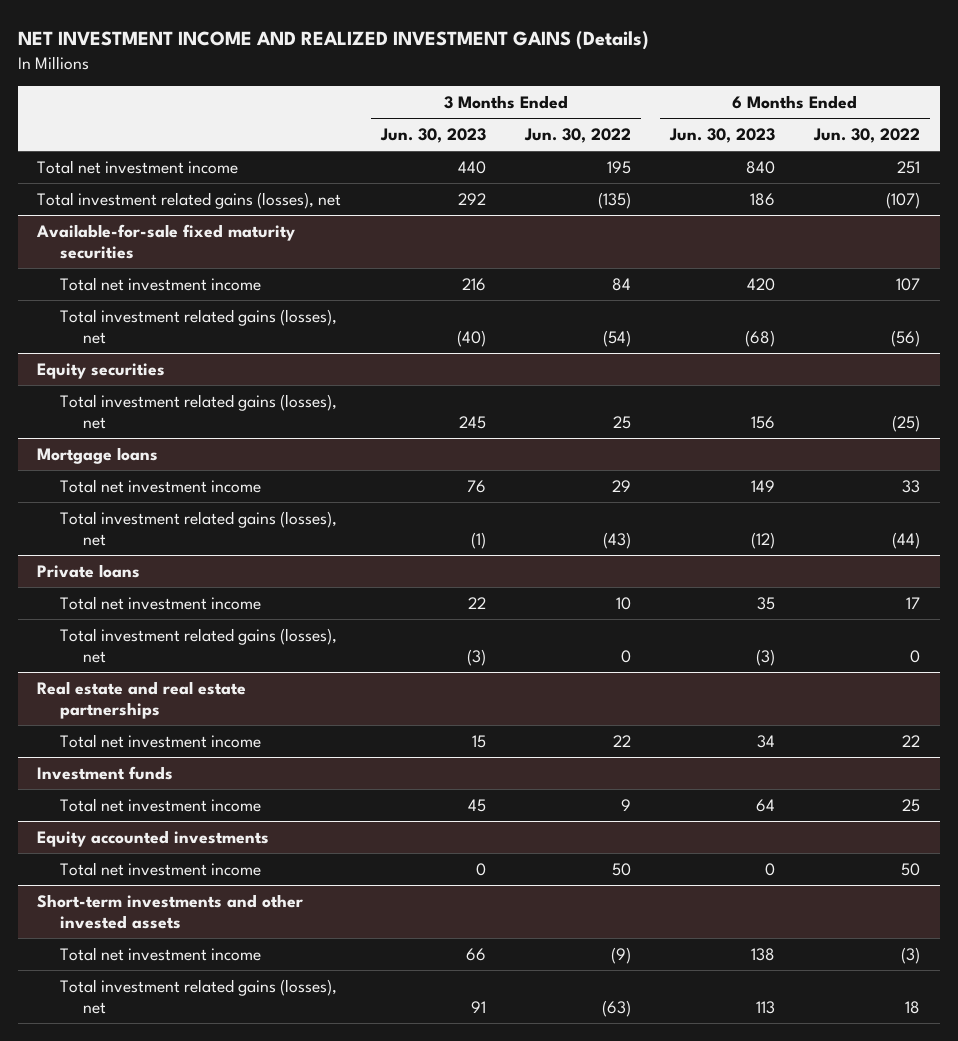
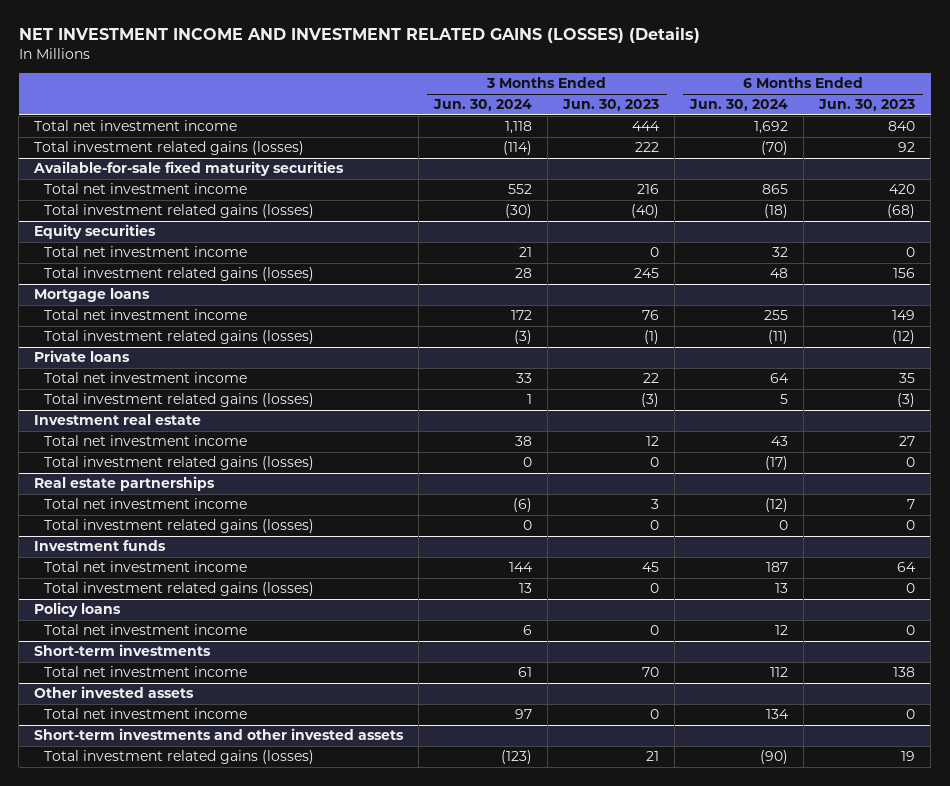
- NET INVESTMENT INCOME AND REALIZED INVESTMENT GAINS (Details)
+ NET INVESTMENT INCOME AND INVESTMENT RELATED GAINS (LOSSES) (Details)
- | 3 Months Ended Jun. 30, 2023 | 3 Months Ended Jun. 30, 2022 | 6 Months Ended Jun. 30, 2023 | 6 Months Ended Jun. 30, 2022
+ | 3 Months Ended Jun. 30, 2024 | 3 Months Ended Jun. 30, 2023 | 6 Months Ended Jun. 30, 2024 | 6 Months Ended Jun. 30, 2023
- Total net investment income | 440 | 195 | 840 | 251
- Total investment related gains (losses), net | 292 | (135) | 186 | (107)
+ Total net investment income | 1,118 | 444 | 1,692 | 840
+ Total investment related gains (losses) | (114) | 222 | (70) | 92
@ Available-for-sale fixed maturity securities
- Total investment related gains (losses), net | (40) | (54) | (68) | (56)
+ Total investment related gains (losses) | (30) | (40) | (18) | (68)
@ Equity securities
- Total investment related gains (losses), net | 245 | 25 | 156 | (25)
+ Total net investment income | 21 | 0 | 32 | 0
+ Total investment related gains (losses) | 28 | 245 | 48 | 156
@ Mortgage loans
- Total investment related gains (losses), net | (1) | (43) | (12) | (44)
+ Total investment related gains (losses) | (3) | (1) | (11) | (12)
@ Private loans
- Total investment related gains (losses), net | (3) | 0 | (3) | 0
- Real estate and real estate partnerships
- Total net investment income | 15 | 22 | 34 | 22
@ Private loans
+ Total investment related gains (losses) | 1 | (3) | 5 | (3)
+ Investment real estate
+ Total net investment income | 38 | 12 | 43 | 27
+ Total investment related gains (losses) | 0 | 0 | (17) | 0
+ Real estate partnerships
+ Total net investment income | (6) | 3 | (12) | 7
+ Total investment related gains (losses) | 0 | 0 | 0 | 0
- Equity accounted investments
@ Investment funds
+ Total investment related gains (losses) | 13 | 0 | 13 | 0
+ Policy loans
+ Short-term investments
+ Total net investment income | 61 | 70 | 112 | 138
+ Other invested assets
+ Total net investment income | 97 | 0 | 134 | 0
@ Short-term investments and other invested assets
- Total net investment income | 66 | (9) | 138 | (3)
- Total investment related gains (losses), net | 91 | (63) | 113 | 18
+ Total investment related gains (losses) | (123) | 21 | (90) | 19

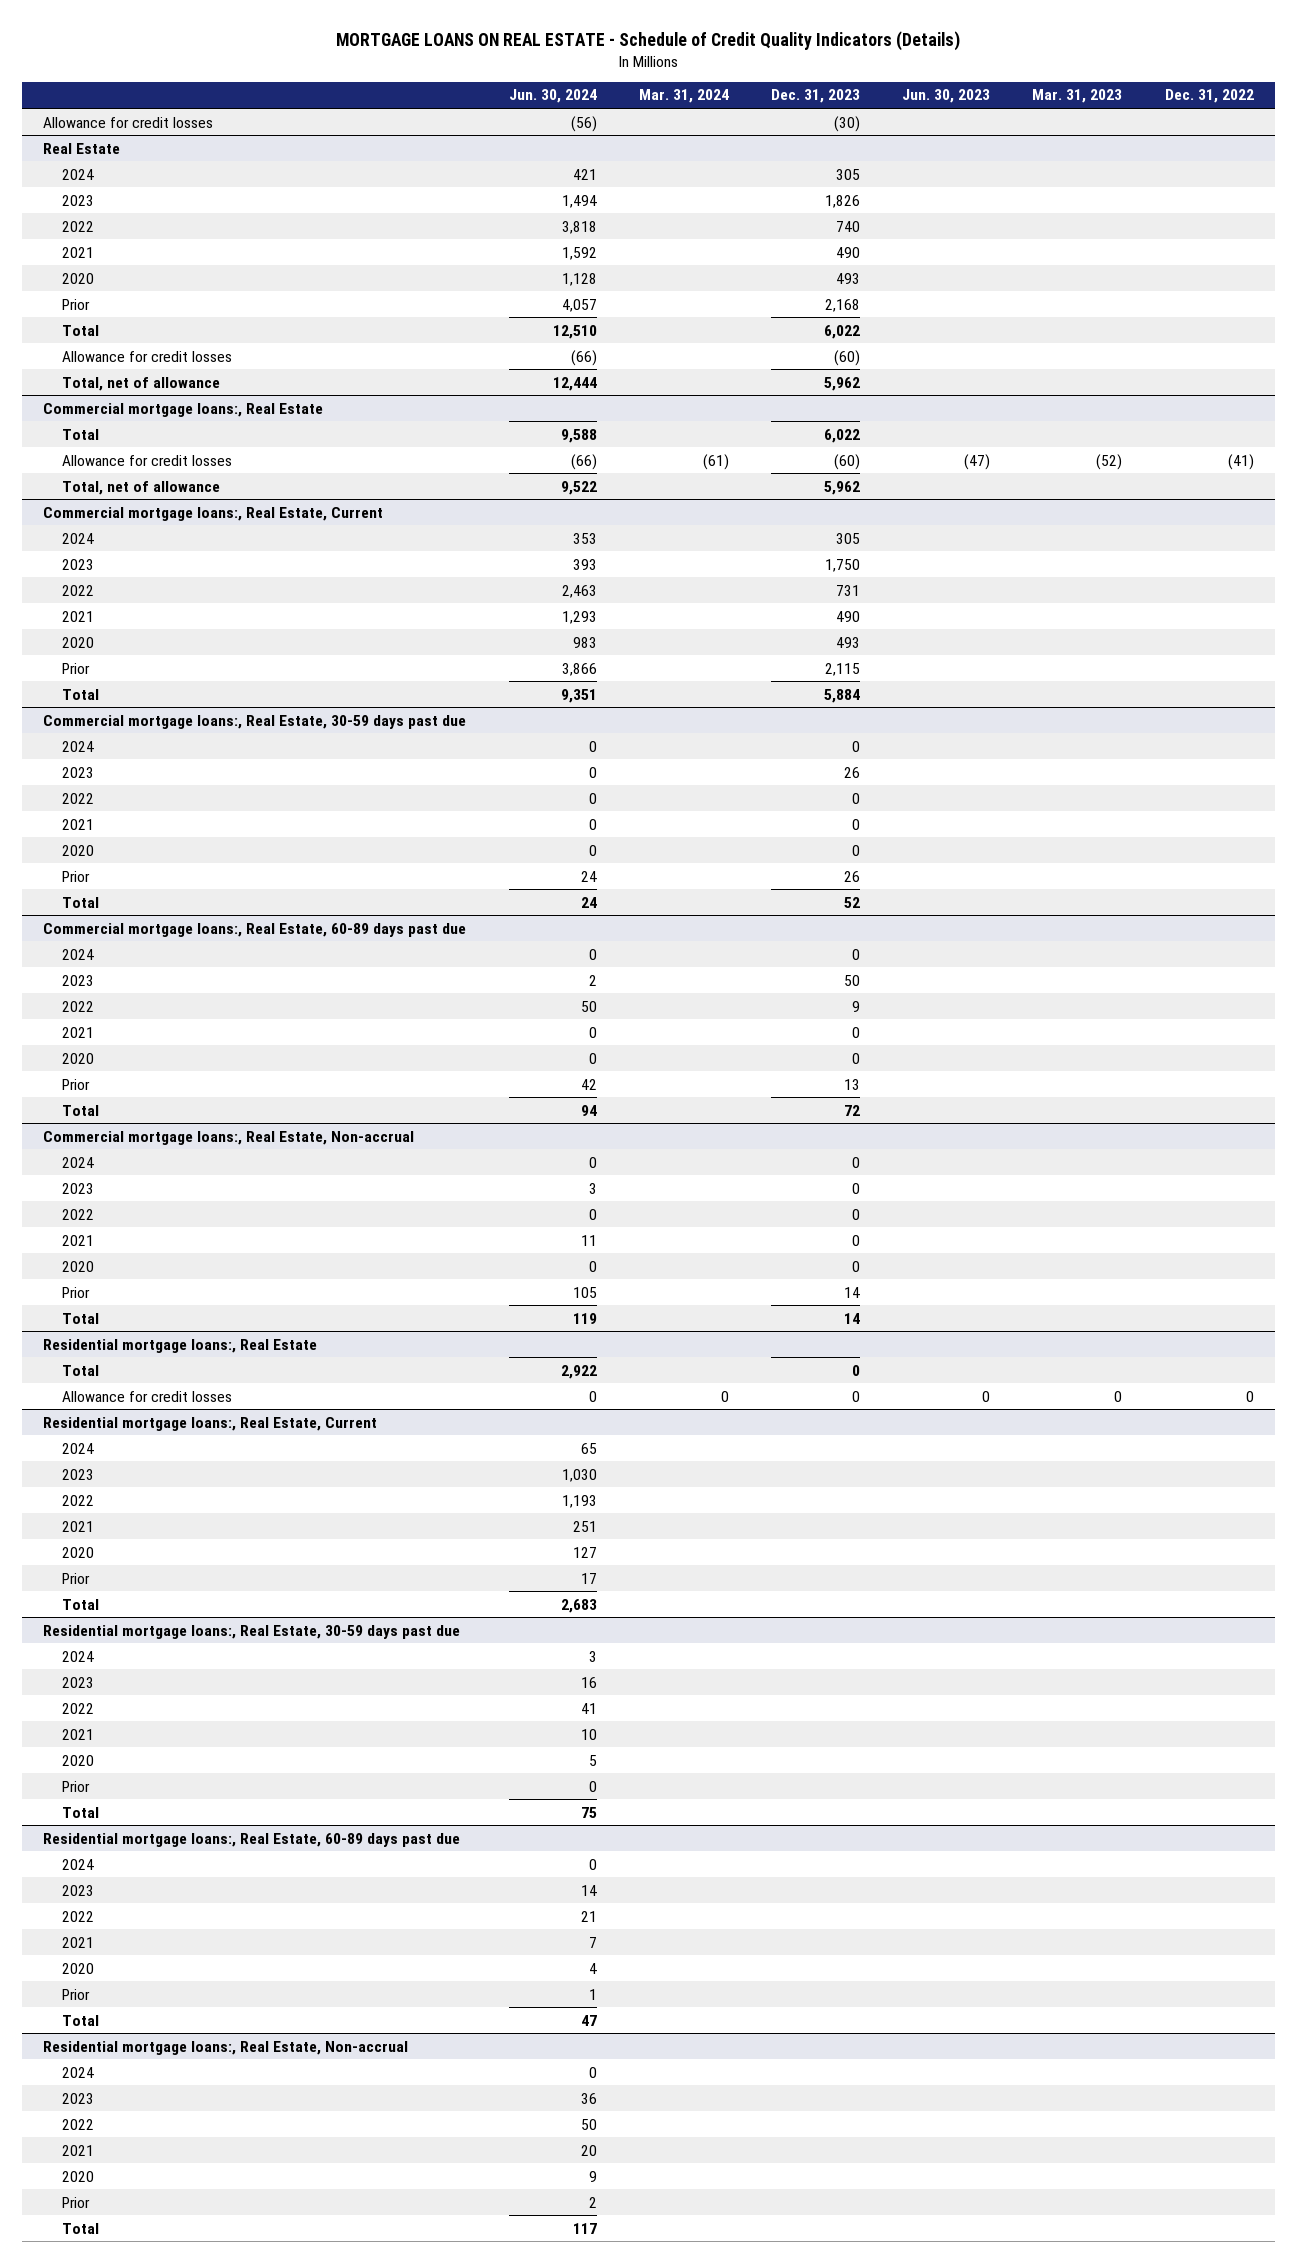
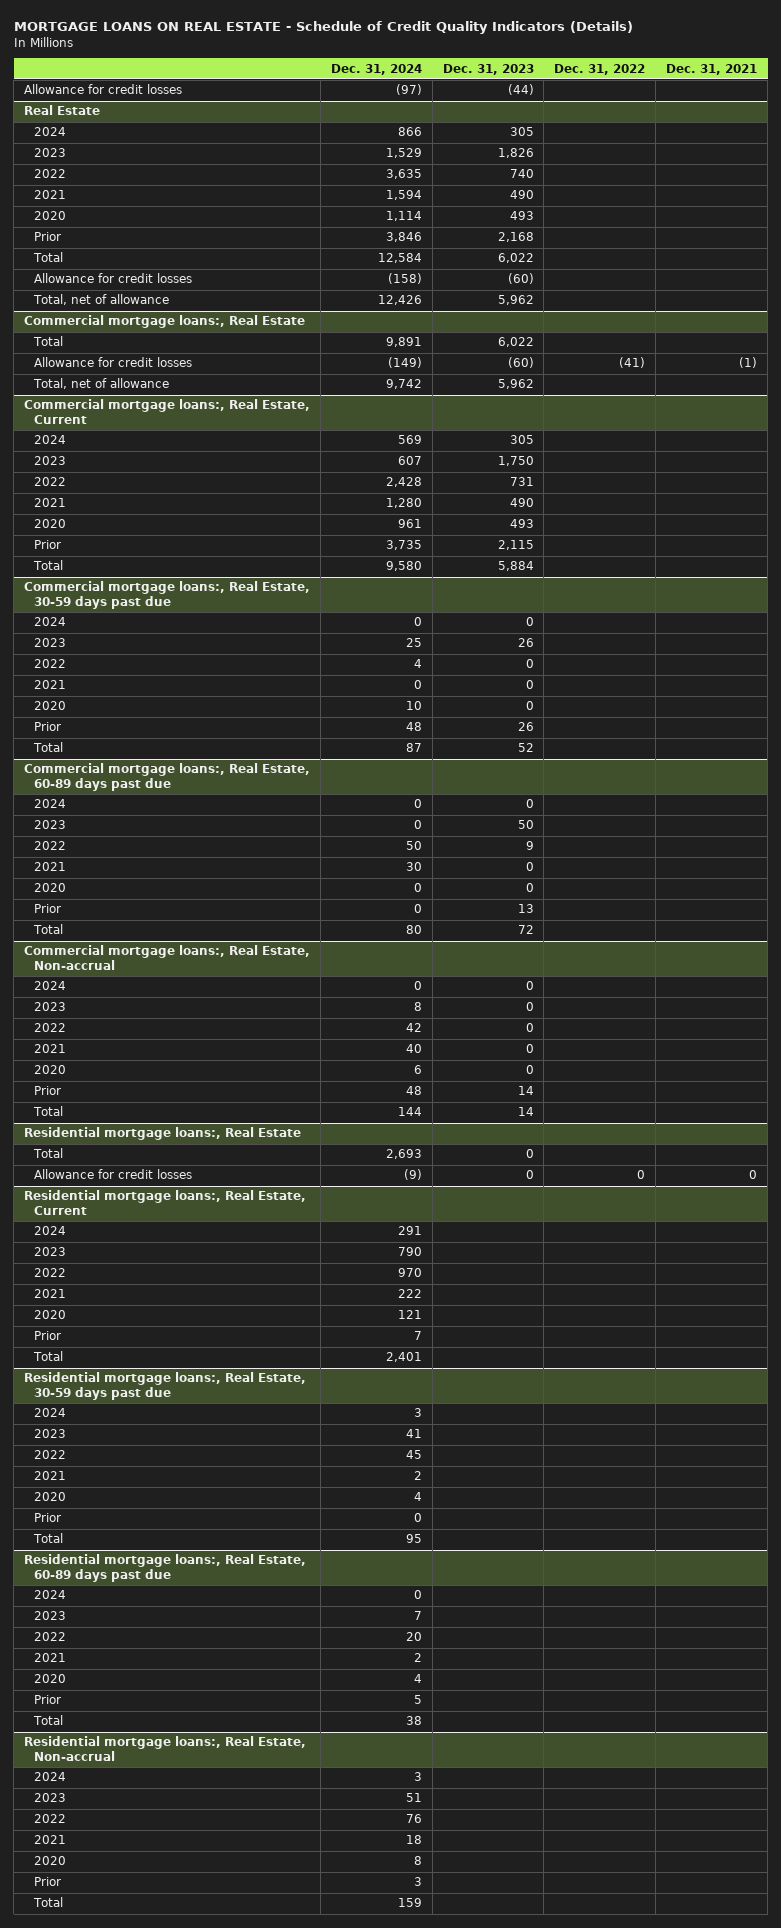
- | Jun. 30, 2024 | Mar. 31, 2024 | Dec. 31, 2023 | Jun. 30, 2023 | Mar. 31, 2023 | Dec. 31, 2022
+ | Dec. 31, 2024 | Dec. 31, 2023 | Dec. 31, 2022 | Dec. 31, 2021
- Allowance for credit losses | (56) | | (30) | | |
+ Allowance for credit losses | (97) | (44) | |

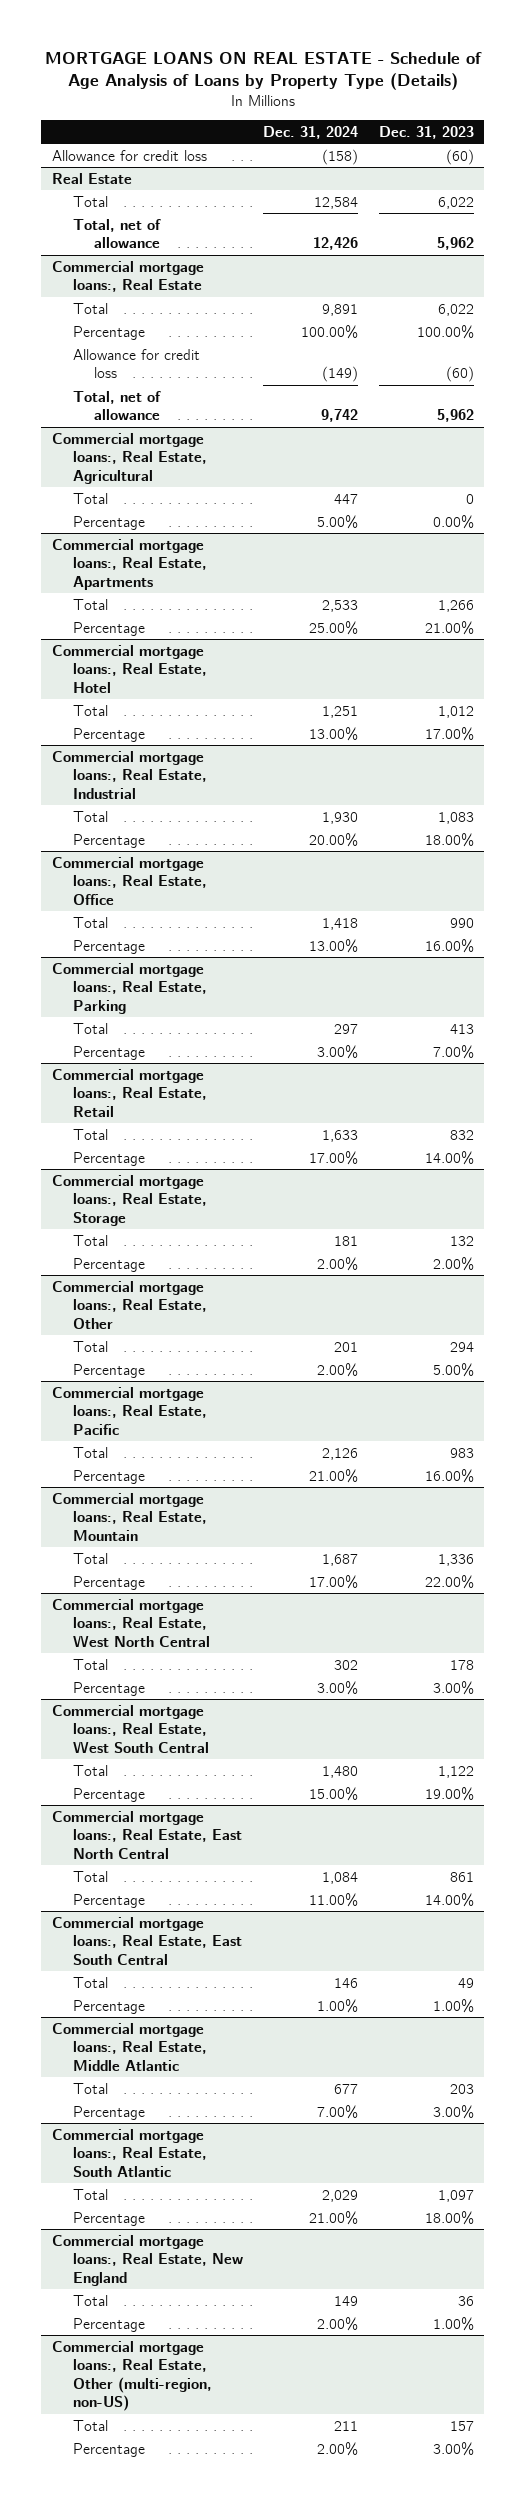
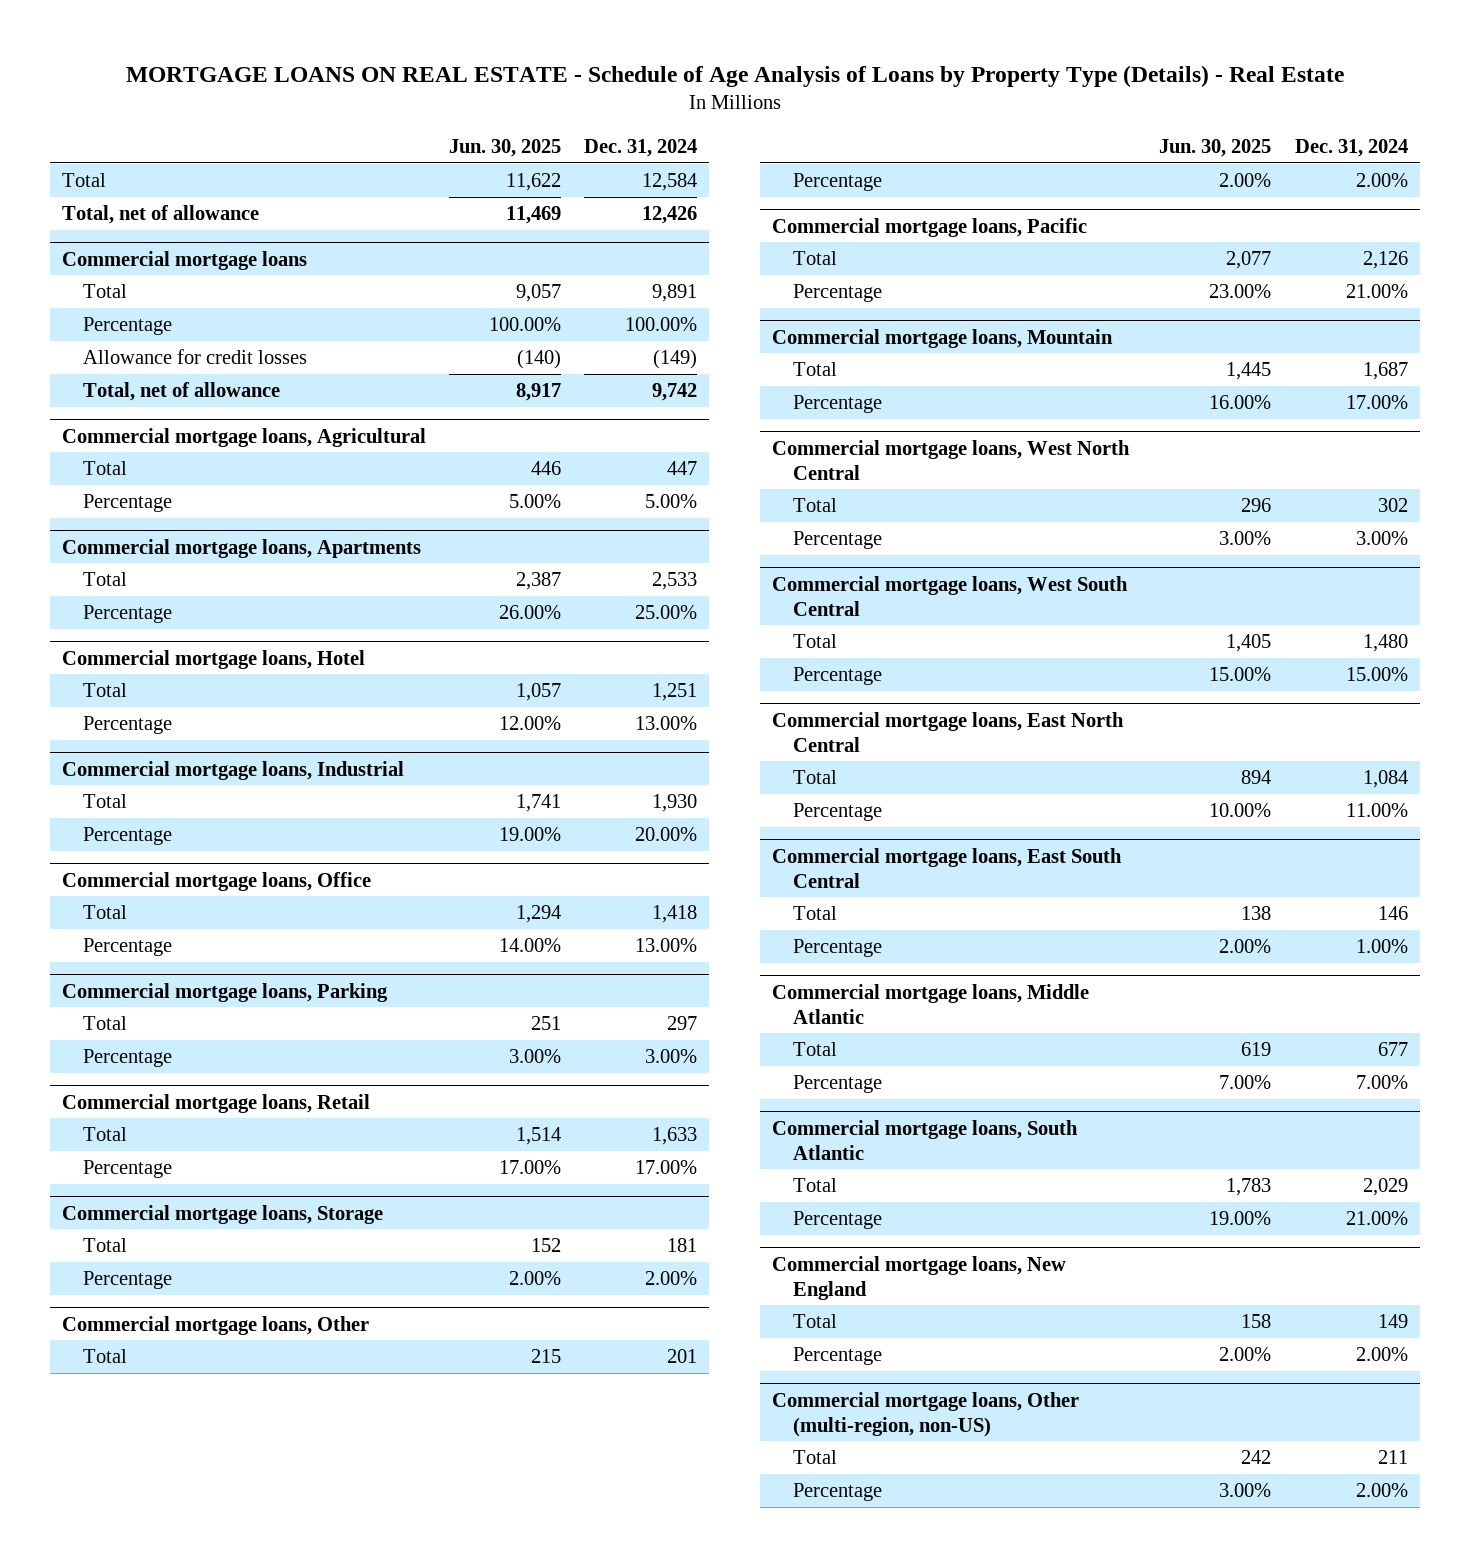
- MORTGAGE LOANS ON REAL ESTATE - Schedule of Age Analysis of Loans by Property Type (Details)
+ MORTGAGE LOANS ON REAL ESTATE - Schedule of Age Analysis of Loans by Property Type (Details) - Real Estate
- | Dec. 31, 2024 | Dec. 31, 2023
+ | Jun. 30, 2025 | Dec. 31, 2024
- Allowance for credit loss | (158) | (60)
- Real Estate
- Commercial mortgage loans:, Real Estate
+ Commercial mortgage loans
- Allowance for credit loss | (149) | (60)
+ Allowance for credit losses | (140) | (149)
- Commercial mortgage loans:, Real Estate, Agricultural
+ Commercial mortgage loans, Agricultural
- Commercial mortgage loans:, Real Estate, Apartments
+ Commercial mortgage loans, Apartments
- Commercial mortgage loans:, Real Estate, Hotel
+ Commercial mortgage loans, Hotel
- Commercial mortgage loans:, Real Estate, Industrial
+ Commercial mortgage loans, Industrial
- Commercial mortgage loans:, Real Estate, Office
+ Commercial mortgage loans, Office
- Commercial mortgage loans:, Real Estate, Parking
+ Commercial mortgage loans, Parking
- Commercial mortgage loans:, Real Estate, Retail
+ Commercial mortgage loans, Retail
- Commercial mortgage loans:, Real Estate, Storage
+ Commercial mortgage loans, Storage
- Commercial mortgage loans:, Real Estate, Other
+ Commercial mortgage loans, Other
- Commercial mortgage loans:, Real Estate, Pacific
+ Commercial mortgage loans, Pacific
- Commercial mortgage loans:, Real Estate, Mountain
+ Commercial mortgage loans, Mountain
- Commercial mortgage loans:, Real Estate, West North Central
+ Commercial mortgage loans, West North Central
- Commercial mortgage loans:, Real Estate, West South Central
+ Commercial mortgage loans, West South Central
- Commercial mortgage loans:, Real Estate, East North Central
+ Commercial mortgage loans, East North Central
- Commercial mortgage loans:, Real Estate, East South Central
+ Commercial mortgage loans, East South Central
- Commercial mortgage loans:, Real Estate, Middle Atlantic
+ Commercial mortgage loans, Middle Atlantic
- Commercial mortgage loans:, Real Estate, South Atlantic
+ Commercial mortgage loans, South Atlantic
- Commercial mortgage loans:, Real Estate, New England
+ Commercial mortgage loans, New England
- Commercial mortgage loans:, Real Estate, Other (multi-region, non-US)
+ Commercial mortgage loans, Other (multi-region, non-US)

